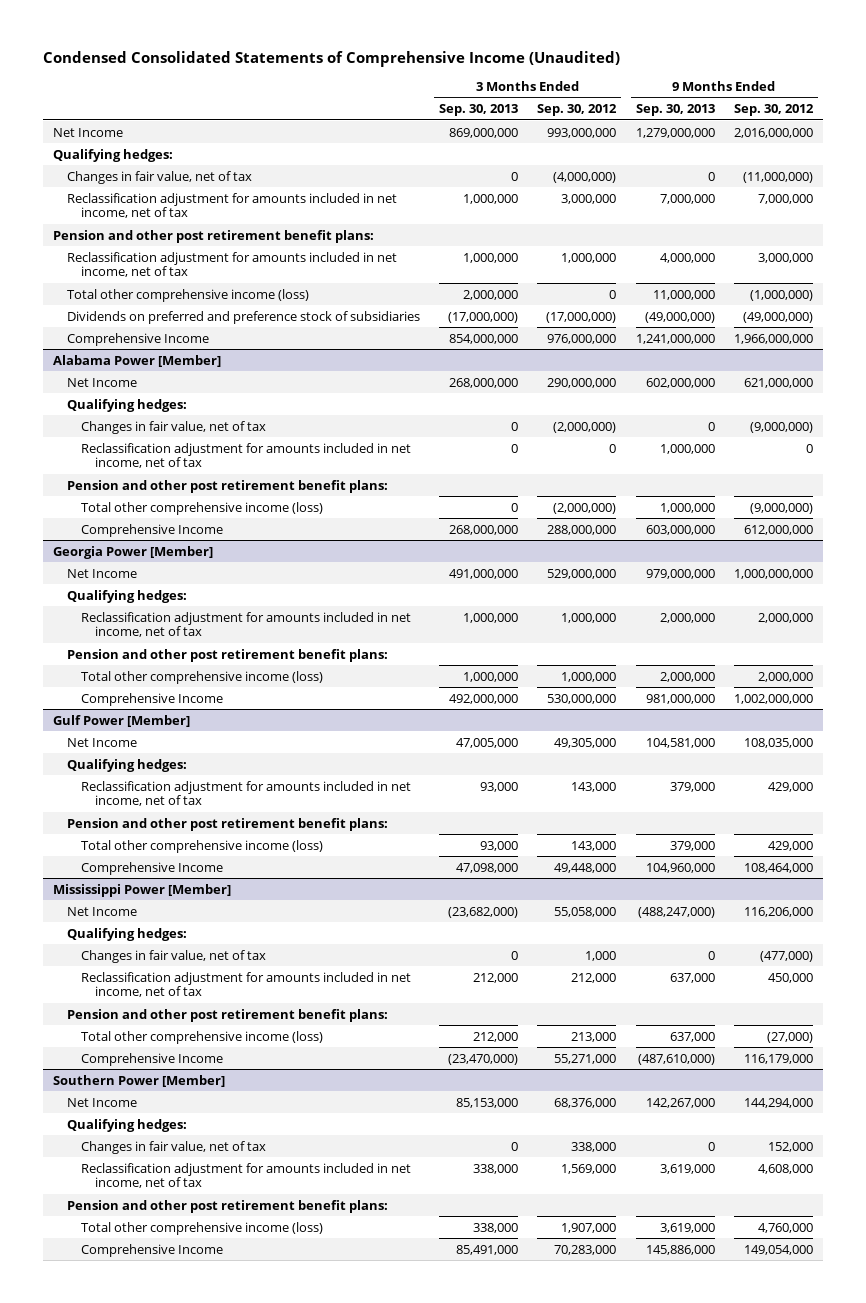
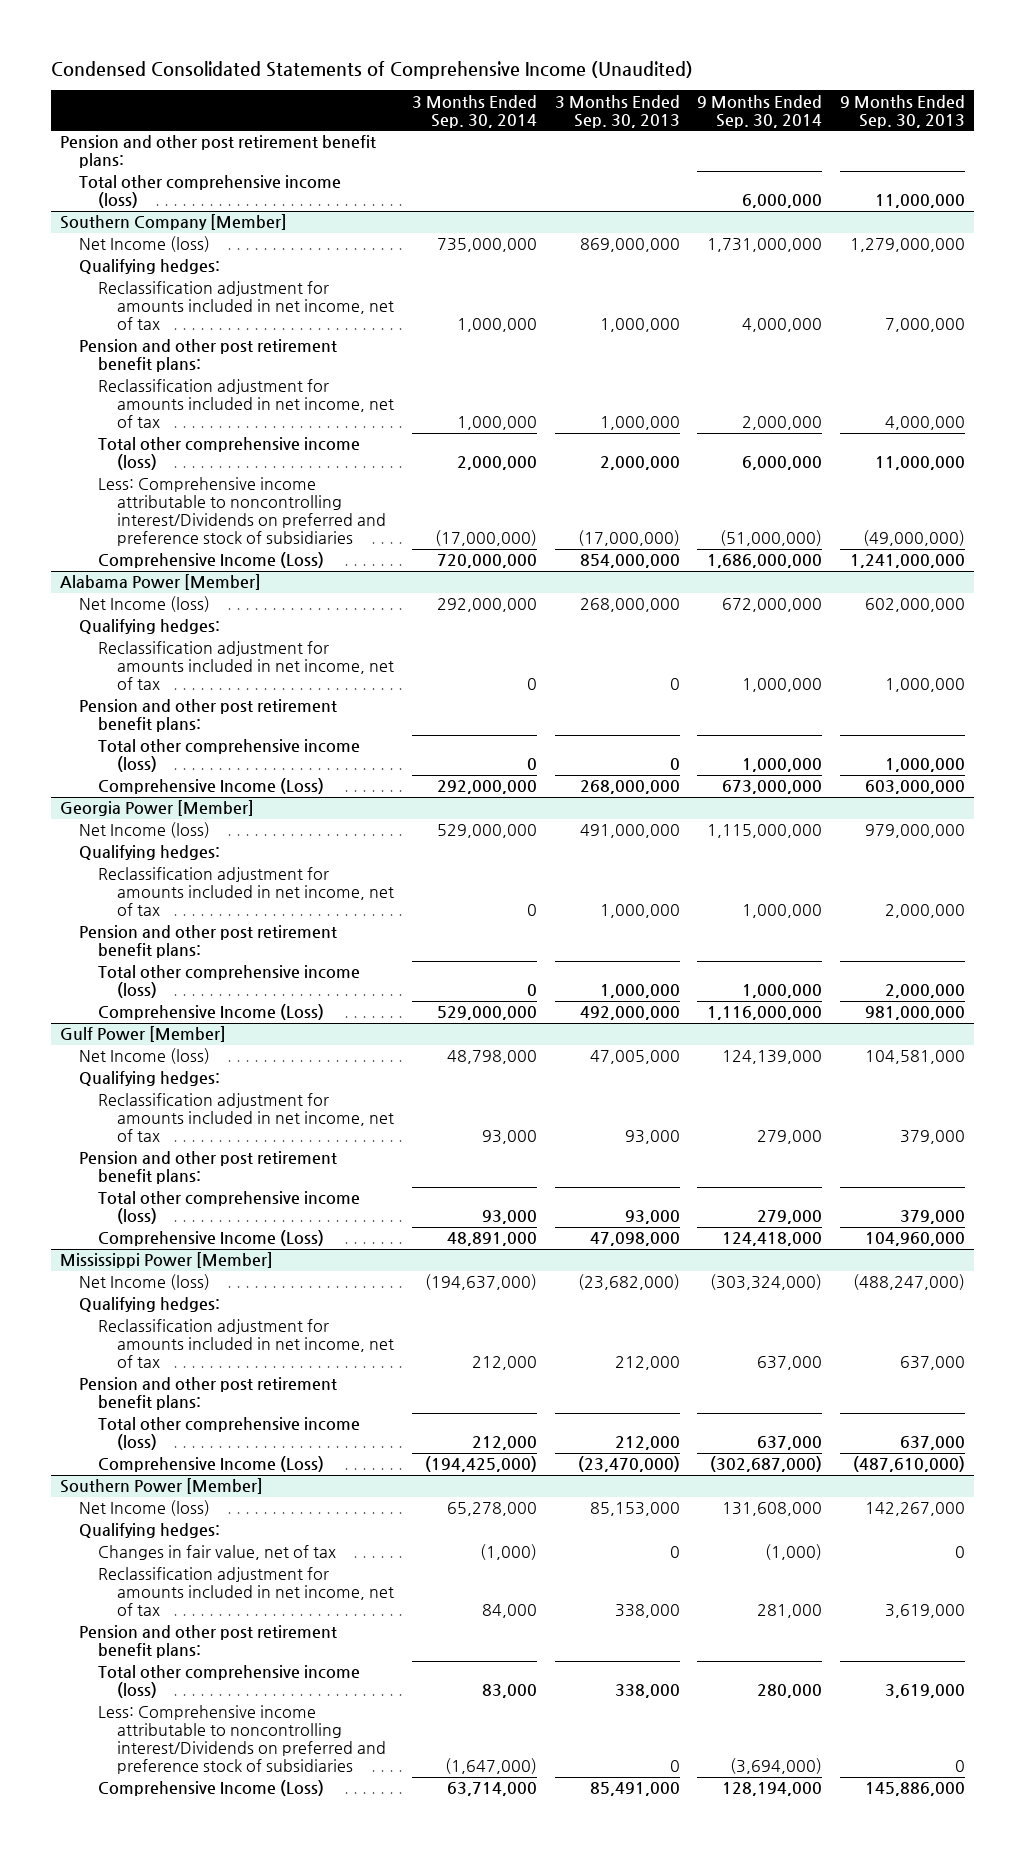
- | 3 Months Ended Sep. 30, 2013 | 3 Months Ended Sep. 30, 2012 | 9 Months Ended Sep. 30, 2013 | 9 Months Ended Sep. 30, 2012
+ | 3 Months Ended Sep. 30, 2014 | 3 Months Ended Sep. 30, 2013 | 9 Months Ended Sep. 30, 2014 | 9 Months Ended Sep. 30, 2013
- Net Income | 869,000,000 | 993,000,000 | 1,279,000,000 | 2,016,000,000
+ Pension and other post retirement benefit plans:
+ Total other comprehensive income (loss) | | | 6,000,000 | 11,000,000
+ Southern Company [Member]
+ Net Income (loss) | 735,000,000 | 869,000,000 | 1,731,000,000 | 1,279,000,000
- Changes in fair value, net of tax | 0 | (4,000,000) | 0 | (11,000,000)
- Dividends on preferred and preference stock of subsidiaries | (17,000,000) | (17,000,000) | (49,000,000) | (49,000,000)
- Comprehensive Income | 854,000,000 | 976,000,000 | 1,241,000,000 | 1,966,000,000
+ Less: Comprehensive income attributable to noncontrolling interest/Dividends on preferred and preference stock of subsidiaries | (17,000,000) | (17,000,000) | (51,000,000) | (49,000,000)
+ Comprehensive Income (Loss) | 720,000,000 | 854,000,000 | 1,686,000,000 | 1,241,000,000
@ Alabama Power [Member]
- Net Income | 268,000,000 | 290,000,000 | 602,000,000 | 621,000,000
+ Net Income (loss) | 292,000,000 | 268,000,000 | 672,000,000 | 602,000,000
- Changes in fair value, net of tax | 0 | (2,000,000) | 0 | (9,000,000)
- Comprehensive Income | 268,000,000 | 288,000,000 | 603,000,000 | 612,000,000
+ Comprehensive Income (Loss) | 292,000,000 | 268,000,000 | 673,000,000 | 603,000,000
@ Georgia Power [Member]
- Net Income | 491,000,000 | 529,000,000 | 979,000,000 | 1,000,000,000
+ Net Income (loss) | 529,000,000 | 491,000,000 | 1,115,000,000 | 979,000,000
- Comprehensive Income | 492,000,000 | 530,000,000 | 981,000,000 | 1,002,000,000
+ Comprehensive Income (Loss) | 529,000,000 | 492,000,000 | 1,116,000,000 | 981,000,000
@ Gulf Power [Member]
- Net Income | 47,005,000 | 49,305,000 | 104,581,000 | 108,035,000
+ Net Income (loss) | 48,798,000 | 47,005,000 | 124,139,000 | 104,581,000
- Comprehensive Income | 47,098,000 | 49,448,000 | 104,960,000 | 108,464,000
+ Comprehensive Income (Loss) | 48,891,000 | 47,098,000 | 124,418,000 | 104,960,000
@ Mississippi Power [Member]
- Net Income | (23,682,000) | 55,058,000 | (488,247,000) | 116,206,000
+ Net Income (loss) | (194,637,000) | (23,682,000) | (303,324,000) | (488,247,000)
- Changes in fair value, net of tax | 0 | 1,000 | 0 | (477,000)
- Comprehensive Income | (23,470,000) | 55,271,000 | (487,610,000) | 116,179,000
+ Comprehensive Income (Loss) | (194,425,000) | (23,470,000) | (302,687,000) | (487,610,000)
@ Southern Power [Member]
- Net Income | 85,153,000 | 68,376,000 | 142,267,000 | 144,294,000
+ Net Income (loss) | 65,278,000 | 85,153,000 | 131,608,000 | 142,267,000
- Comprehensive Income | 85,491,000 | 70,283,000 | 145,886,000 | 149,054,000
+ Less: Comprehensive income attributable to noncontrolling interest/Dividends on preferred and preference stock of subsidiaries | (1,647,000) | 0 | (3,694,000) | 0
+ Comprehensive Income (Loss) | 63,714,000 | 85,491,000 | 128,194,000 | 145,886,000

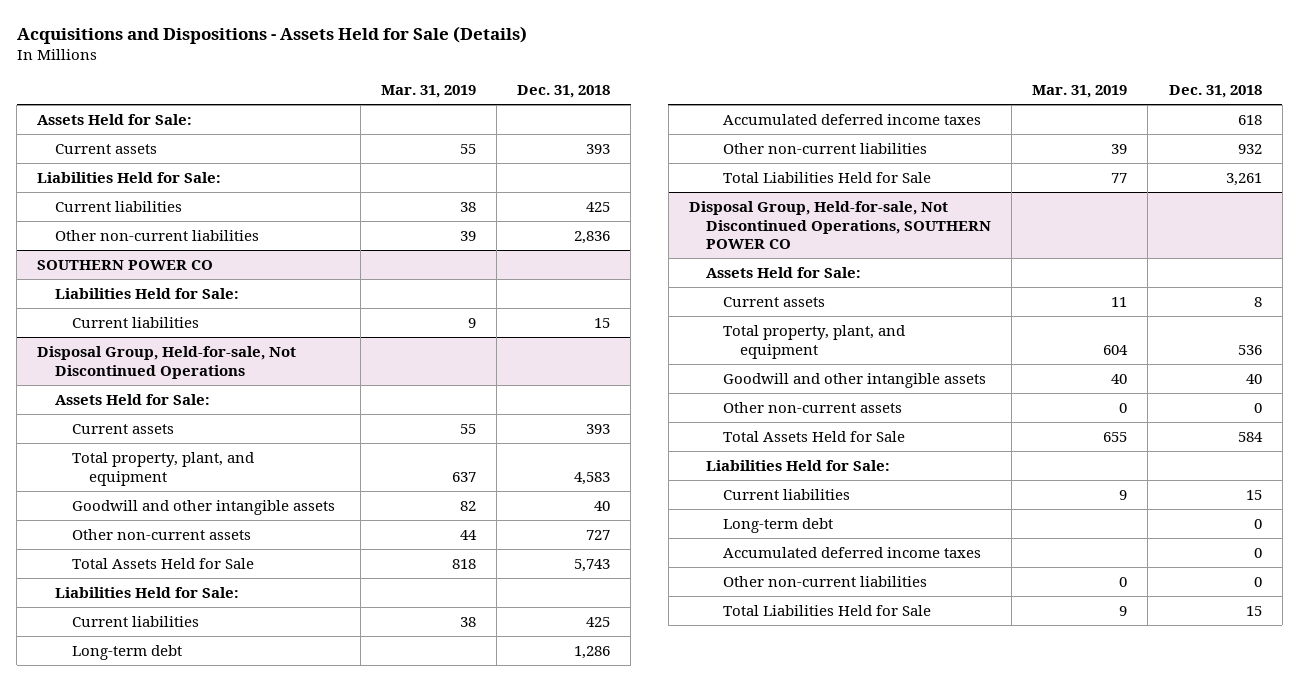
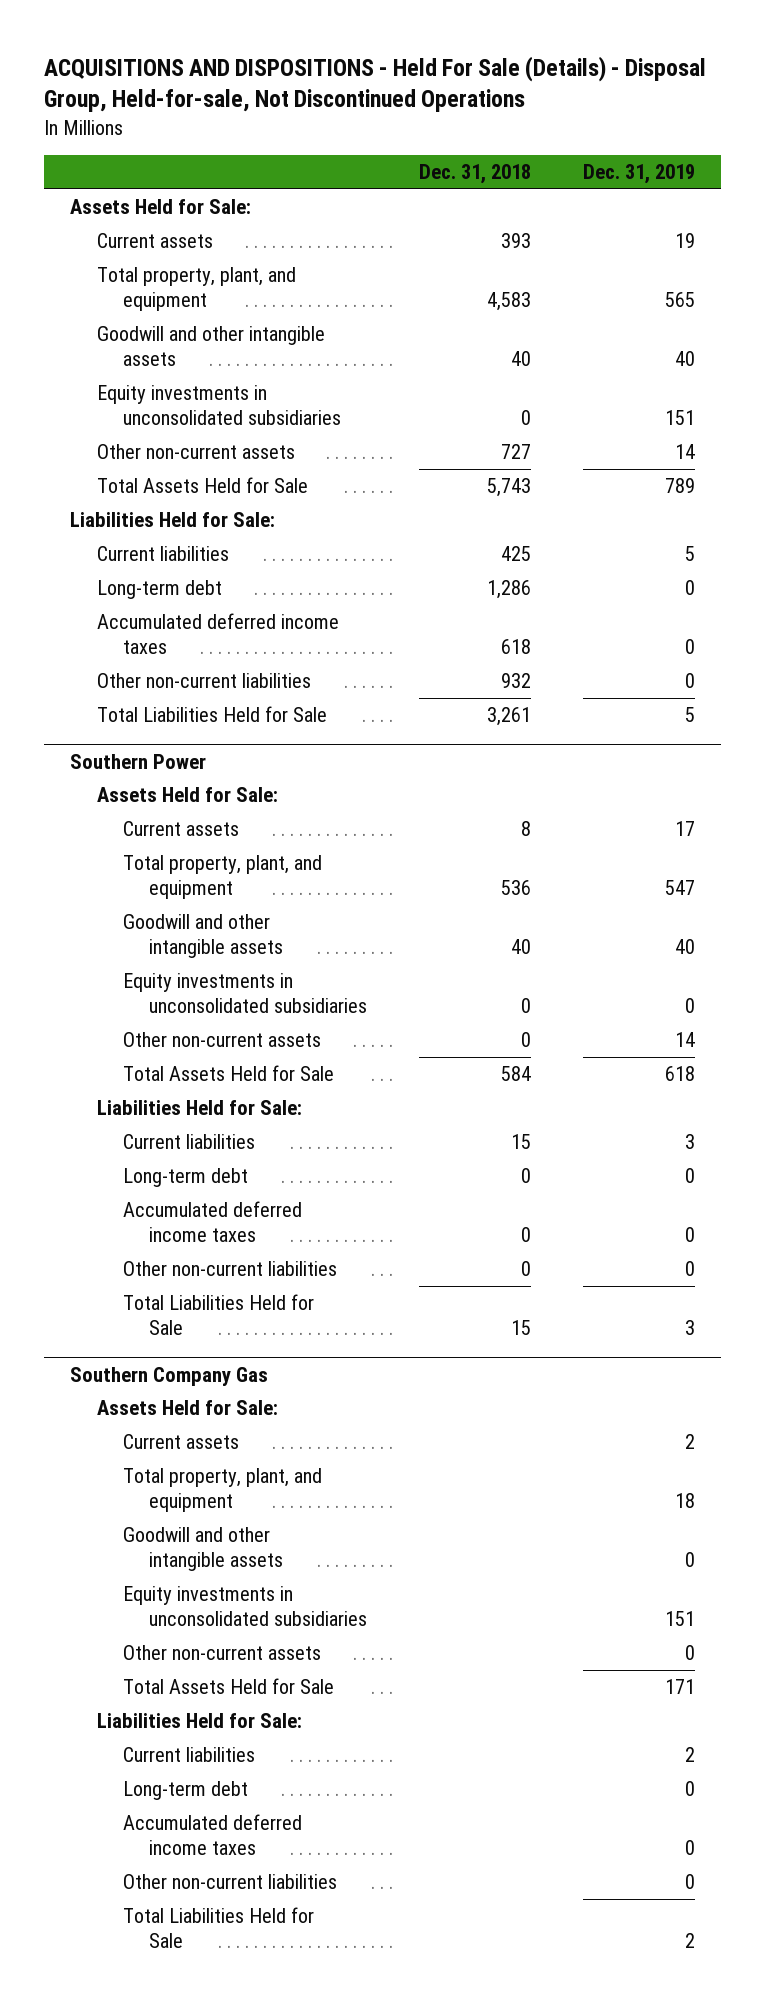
- Acquisitions and Dispositions - Assets Held for Sale (Details)
+ ACQUISITIONS AND DISPOSITIONS - Held For Sale (Details) - Disposal Group, Held-for-sale, Not Discontinued Operations
- | Mar. 31, 2019 | Dec. 31, 2018
+ | Dec. 31, 2018 | Dec. 31, 2019
- Liabilities Held for Sale:
- Current liabilities | 38 | 425
- Other non-current liabilities | 39 | 2,836
- SOUTHERN POWER CO
- Liabilities Held for Sale:
- Current liabilities | 9 | 15
- Disposal Group, Held-for-sale, Not Discontinued Operations
- Assets Held for Sale:
- Current assets | 55 | 393
+ Equity investments in unconsolidated subsidiaries | 0 | 151
- Disposal Group, Held-for-sale, Not Discontinued Operations, SOUTHERN POWER CO
+ Southern Power
+ Equity investments in unconsolidated subsidiaries | 0 | 0
+ Southern Company Gas
+ Assets Held for Sale:
+ Current assets | | 2
+ Total property, plant, and equipment | | 18
+ Goodwill and other intangible assets | | 0
+ Equity investments in unconsolidated subsidiaries | | 151
+ Other non-current assets | | 0
+ Total Assets Held for Sale | | 171
+ Liabilities Held for Sale:
+ Current liabilities | | 2
+ Long-term debt | | 0
+ Accumulated deferred income taxes | | 0
+ Other non-current liabilities | | 0
+ Total Liabilities Held for Sale | | 2

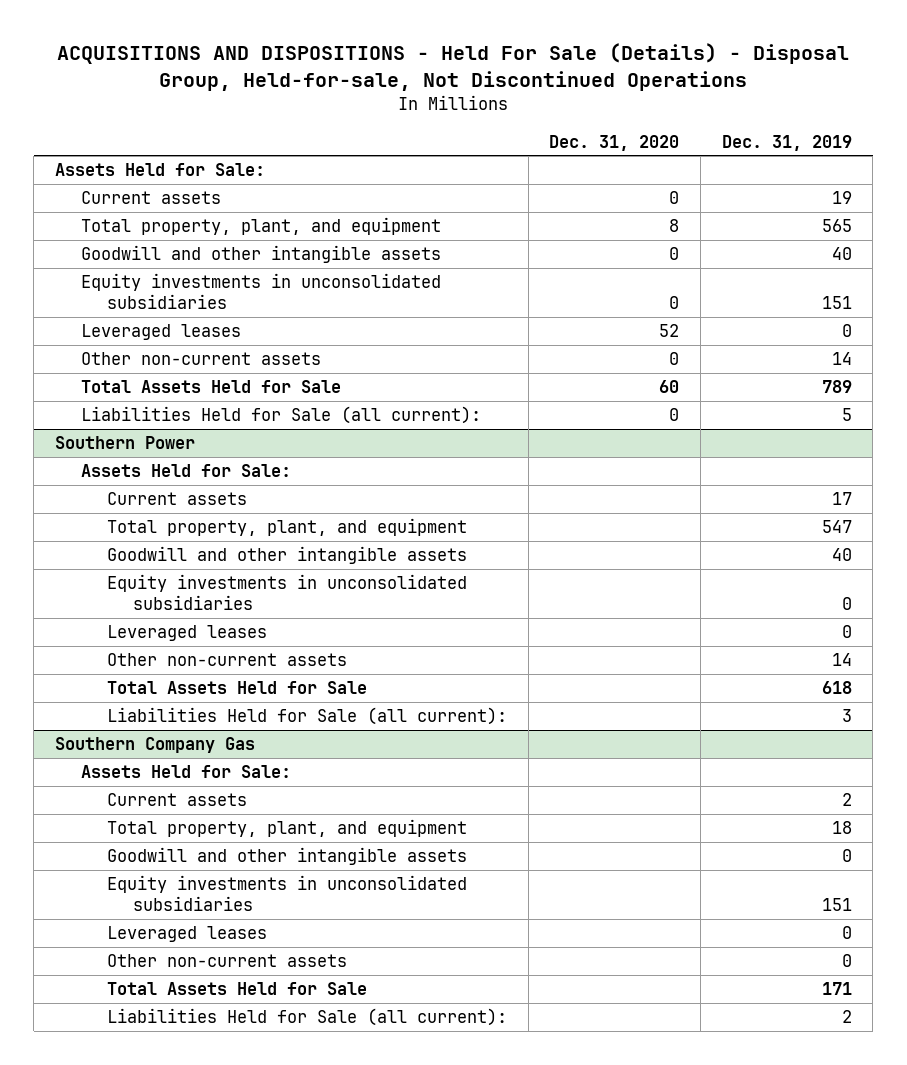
- | Dec. 31, 2018 | Dec. 31, 2019
+ | Dec. 31, 2020 | Dec. 31, 2019
+ Leveraged leases | 52 | 0
- Liabilities Held for Sale:
- Current liabilities | 425 | 5
- Long-term debt | 1,286 | 0
- Accumulated deferred income taxes | 618 | 0
- Other non-current liabilities | 932 | 0
- Total Liabilities Held for Sale | 3,261 | 5
+ Liabilities Held for Sale (all current): | 0 | 5
@ Southern Power
+ Leveraged leases | | 0
- Liabilities Held for Sale:
- Current liabilities | 15 | 3
- Long-term debt | 0 | 0
- Accumulated deferred income taxes | 0 | 0
- Other non-current liabilities | 0 | 0
- Total Liabilities Held for Sale | 15 | 3
+ Liabilities Held for Sale (all current): | | 3
@ Southern Company Gas
+ Leveraged leases | | 0
- Liabilities Held for Sale:
- Current liabilities | | 2
- Long-term debt | | 0
- Accumulated deferred income taxes | | 0
- Other non-current liabilities | | 0
- Total Liabilities Held for Sale | | 2
+ Liabilities Held for Sale (all current): | | 2

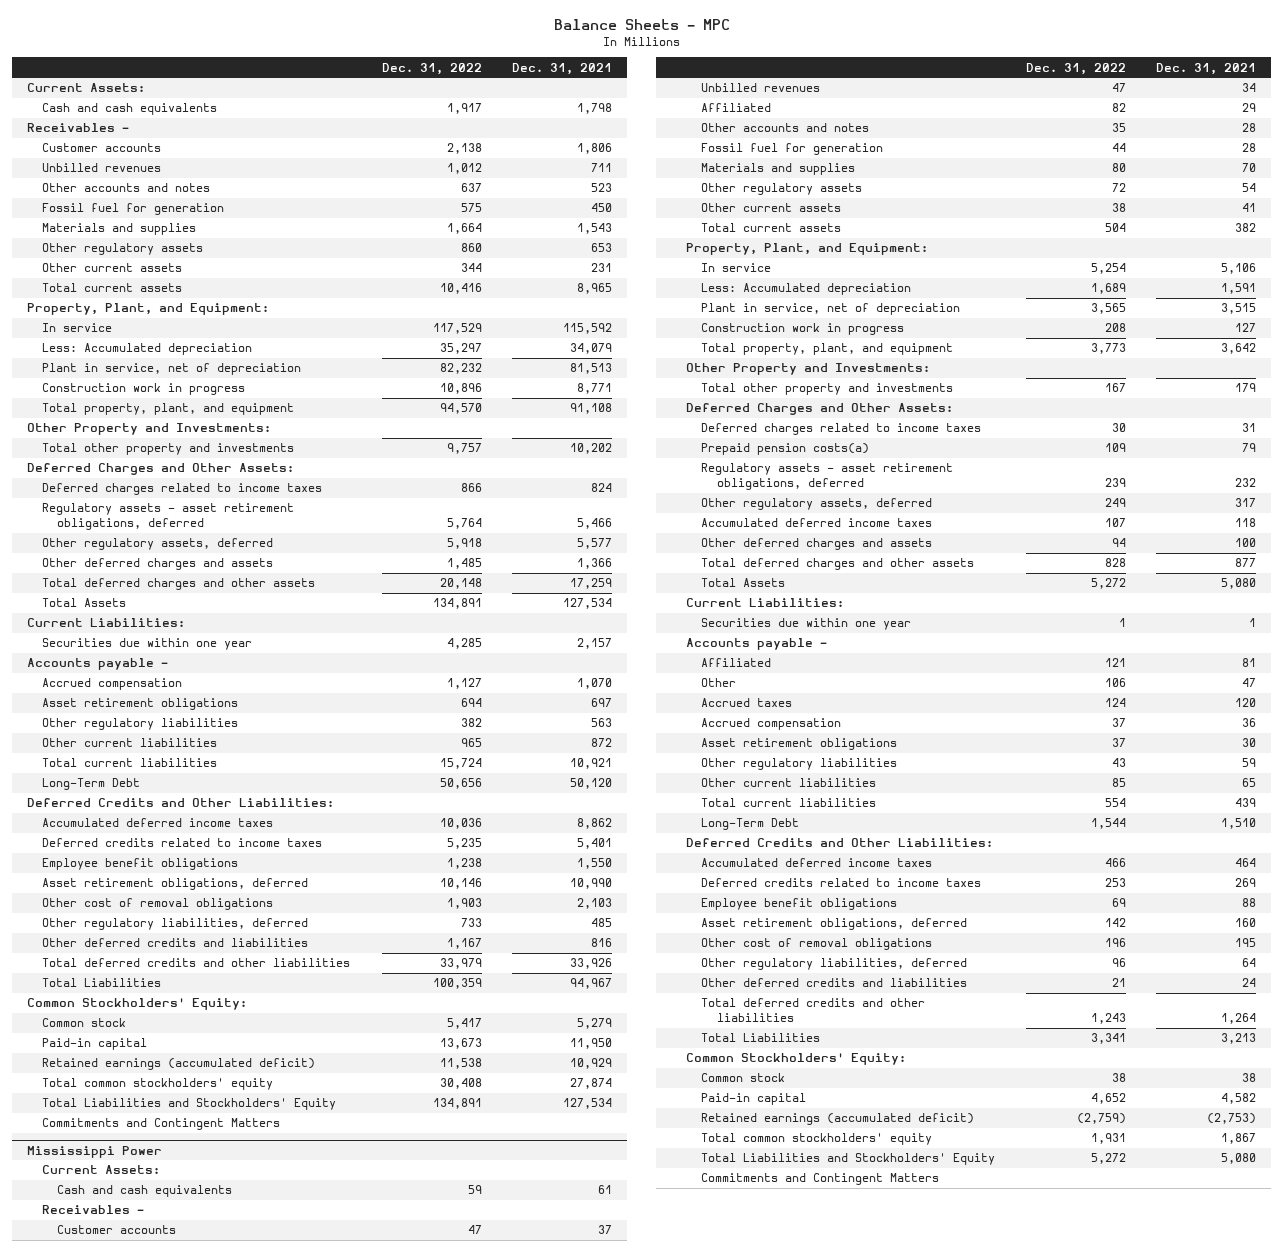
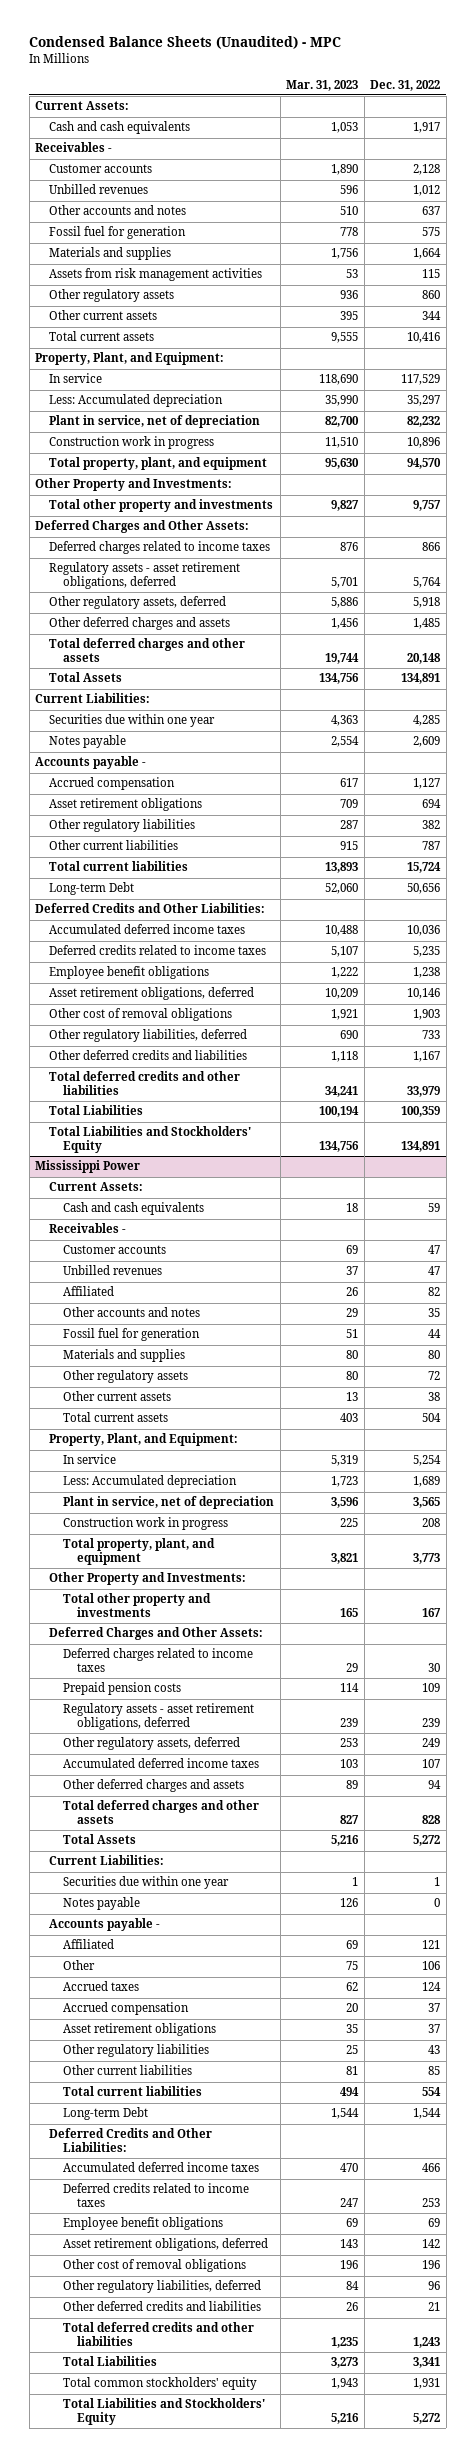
- Balance Sheets - MPC
+ Condensed Balance Sheets (Unaudited) - MPC
- | Dec. 31, 2022 | Dec. 31, 2021
+ | Mar. 31, 2023 | Dec. 31, 2022
- Customer accounts | 2,138 | 1,806
+ Customer accounts | 1,890 | 2,128
+ Assets from risk management activities | 53 | 115
+ Notes payable | 2,554 | 2,609
- Other current liabilities | 965 | 872
+ Other current liabilities | 915 | 787
- Long-Term Debt | 50,656 | 50,120
+ Long-term Debt | 52,060 | 50,656
- Common Stockholders' Equity:
- Common stock | 5,417 | 5,279
- Paid-in capital | 13,673 | 11,950
- Retained earnings (accumulated deficit) | 11,538 | 10,929
- Total common stockholders' equity | 30,408 | 27,874
- Commitments and Contingent Matters
@ Mississippi Power
- Prepaid pension costs(a) | 109 | 79
+ Prepaid pension costs | 114 | 109
+ Notes payable | 126 | 0
- Long-Term Debt | 1,544 | 1,510
+ Long-term Debt | 1,544 | 1,544
- Common Stockholders' Equity:
- Common stock | 38 | 38
- Paid-in capital | 4,652 | 4,582
- Retained earnings (accumulated deficit) | (2,759) | (2,753)
- Commitments and Contingent Matters

